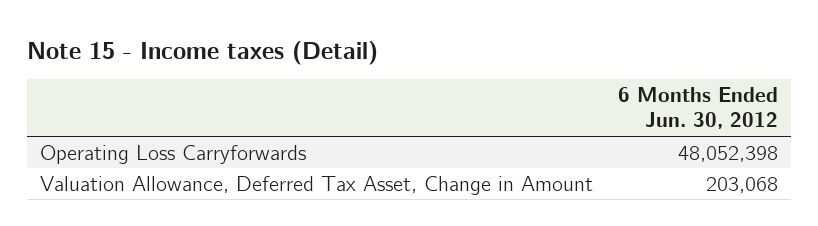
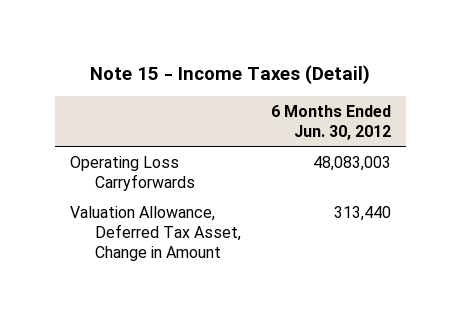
- Note 15 - Income taxes (Detail)
+ Note 15 - Income Taxes (Detail)
- Operating Loss Carryforwards | 48,052,398
- Valuation Allowance, Deferred Tax Asset, Change in Amount | 203,068
+ Operating Loss Carryforwards | 48,083,003
+ Valuation Allowance, Deferred Tax Asset, Change in Amount | 313,440

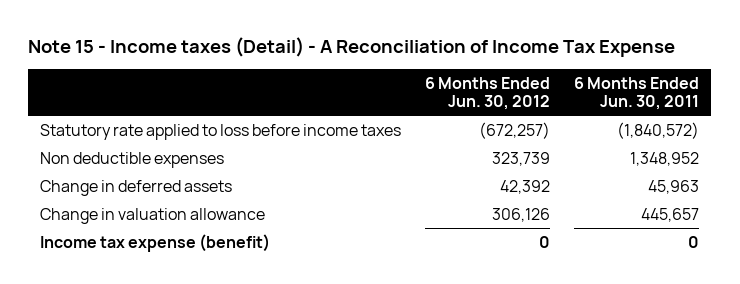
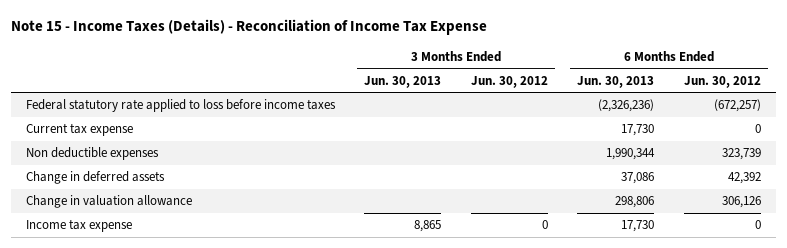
- Note 15 - Income taxes (Detail) - A Reconciliation of Income Tax Expense
+ Note 15 - Income Taxes (Details) - Reconciliation of Income Tax Expense
- | 6 Months Ended Jun. 30, 2012 | 6 Months Ended Jun. 30, 2011
+ | 3 Months Ended Jun. 30, 2013 | 3 Months Ended Jun. 30, 2012 | 6 Months Ended Jun. 30, 2013 | 6 Months Ended Jun. 30, 2012
- Statutory rate applied to loss before income taxes | (672,257) | (1,840,572)
+ Federal statutory rate applied to loss before income taxes | | | (2,326,236) | (672,257)
+ Current tax expense | | | 17,730 | 0
- Income tax expense (benefit) | 0 | 0
+ Income tax expense | 8,865 | 0 | 17,730 | 0

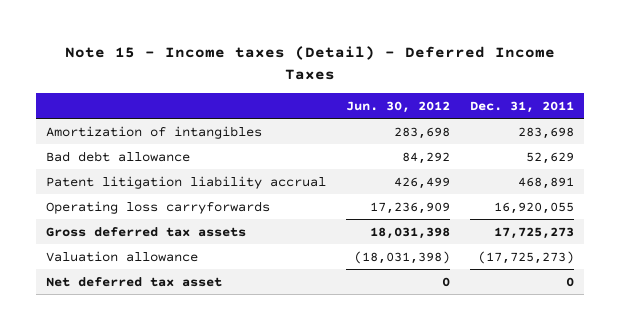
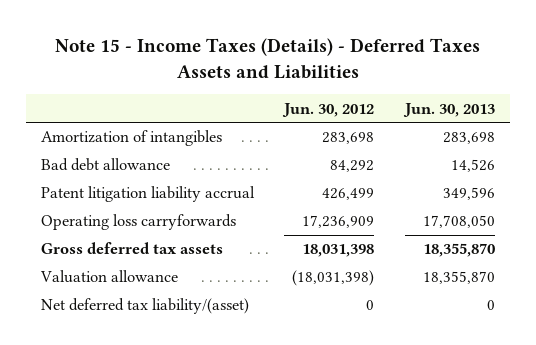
- Note 15 - Income taxes (Detail) - Deferred Income Taxes
+ Note 15 - Income Taxes (Details) - Deferred Taxes Assets and Liabilities
- | Jun. 30, 2012 | Dec. 31, 2011
+ | Jun. 30, 2012 | Jun. 30, 2013
- Net deferred tax asset | 0 | 0
+ Net deferred tax liability/(asset) | 0 | 0

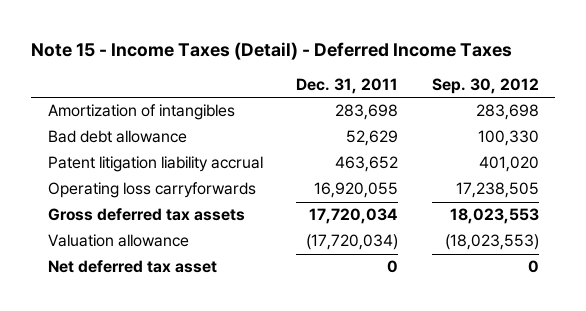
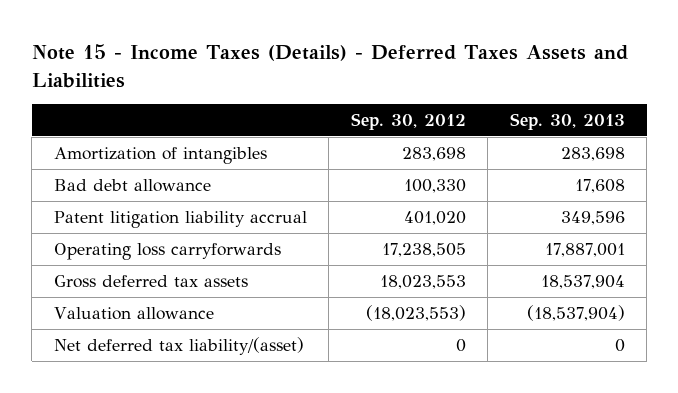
- Note 15 - Income Taxes (Detail) - Deferred Income Taxes
+ Note 15 - Income Taxes (Details) - Deferred Taxes Assets and Liabilities
- | Dec. 31, 2011 | Sep. 30, 2012
+ | Sep. 30, 2012 | Sep. 30, 2013
- Net deferred tax asset | 0 | 0
+ Net deferred tax liability/(asset) | 0 | 0

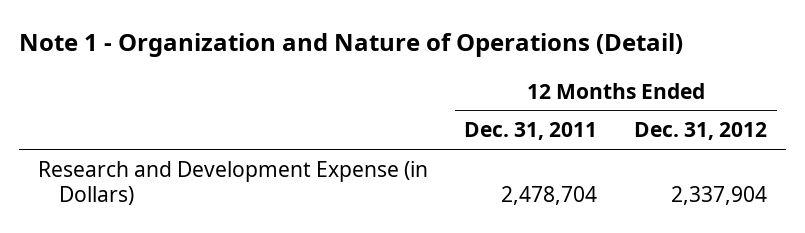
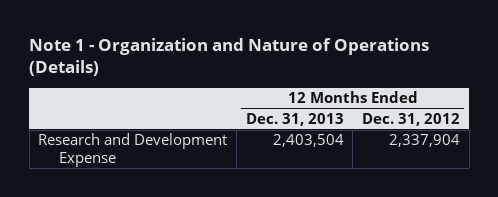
- Note 1 - Organization and Nature of Operations (Detail)
+ Note 1 - Organization and Nature of Operations (Details)
- | 12 Months Ended Dec. 31, 2011 | 12 Months Ended Dec. 31, 2012
+ | 12 Months Ended Dec. 31, 2013 | 12 Months Ended Dec. 31, 2012
- Research and Development Expense (in Dollars) | 2,478,704 | 2,337,904
+ Research and Development Expense | 2,403,504 | 2,337,904

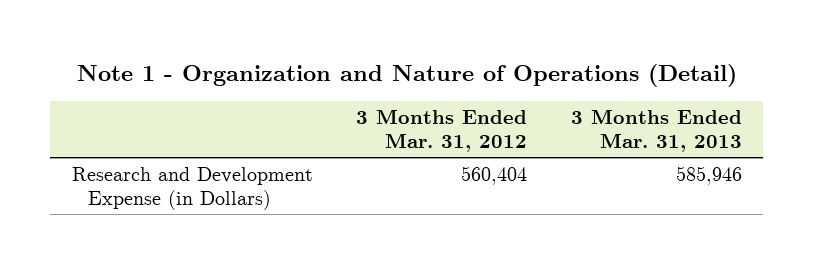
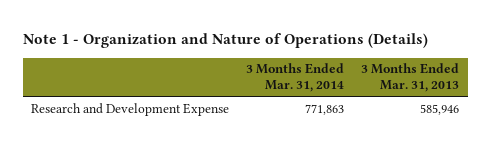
- Note 1 - Organization and Nature of Operations (Detail)
+ Note 1 - Organization and Nature of Operations (Details)
- | 3 Months Ended Mar. 31, 2012 | 3 Months Ended Mar. 31, 2013
+ | 3 Months Ended Mar. 31, 2014 | 3 Months Ended Mar. 31, 2013
- Research and Development Expense (in Dollars) | 560,404 | 585,946
+ Research and Development Expense | 771,863 | 585,946

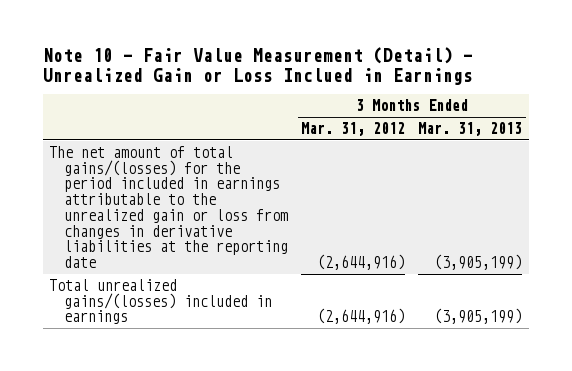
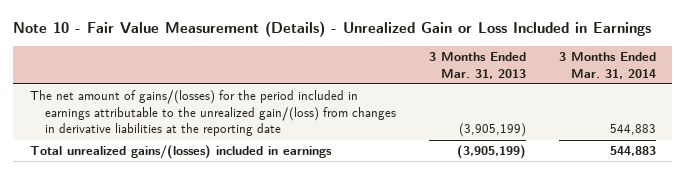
- Note 10 - Fair Value Measurement (Detail) - Unrealized Gain or Loss Inclued in Earnings
+ Note 10 - Fair Value Measurement (Details) - Unrealized Gain or Loss Included in Earnings
- | 3 Months Ended Mar. 31, 2012 | 3 Months Ended Mar. 31, 2013
+ | 3 Months Ended Mar. 31, 2013 | 3 Months Ended Mar. 31, 2014
- The net amount of total gains/(losses) for the period included in earnings attributable to the unrealized gain or loss from changes in derivative liabilities at the reporting date | (2,644,916) | (3,905,199)
+ The net amount of gains/(losses) for the period included in earnings attributable to the unrealized gain/(loss) from changes in derivative liabilities at the reporting date | (3,905,199) | 544,883

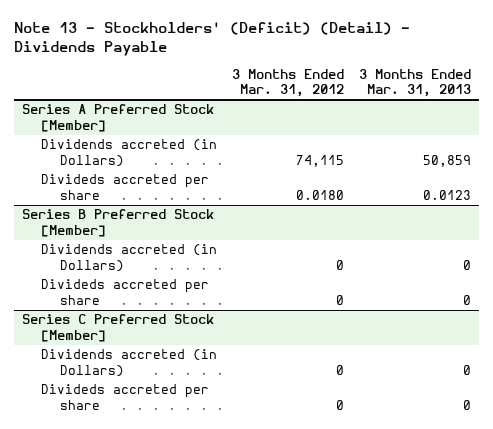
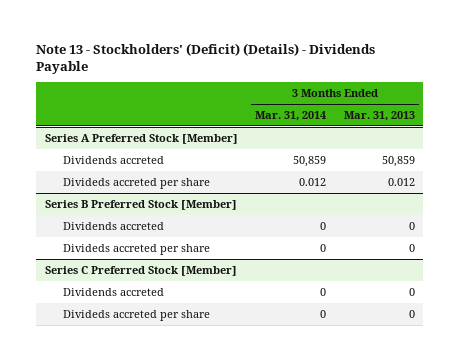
- Note 13 - Stockholders' (Deficit) (Detail) - Dividends Payable
+ Note 13 - Stockholders' (Deficit) (Details) - Dividends Payable
- | 3 Months Ended Mar. 31, 2012 | 3 Months Ended Mar. 31, 2013
+ | 3 Months Ended Mar. 31, 2014 | 3 Months Ended Mar. 31, 2013
@ Series A Preferred Stock [Member]
- Dividends accreted (in Dollars) | 74,115 | 50,859
- Divideds accreted per share | 0.0180 | 0.0123
+ Dividends accreted | 50,859 | 50,859
+ Divideds accreted per share | 0.012 | 0.012
@ Series B Preferred Stock [Member]
- Dividends accreted (in Dollars) | 0 | 0
+ Dividends accreted | 0 | 0
@ Series C Preferred Stock [Member]
- Dividends accreted (in Dollars) | 0 | 0
+ Dividends accreted | 0 | 0

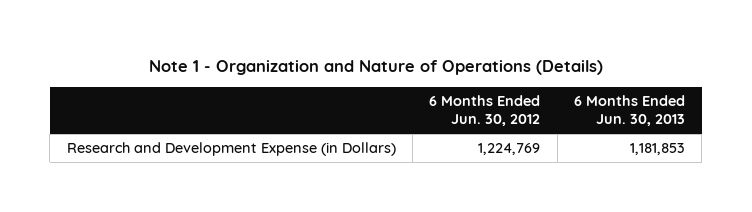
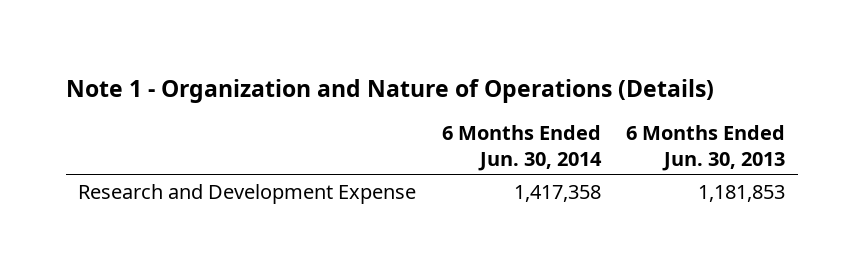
- | 6 Months Ended Jun. 30, 2012 | 6 Months Ended Jun. 30, 2013
+ | 6 Months Ended Jun. 30, 2014 | 6 Months Ended Jun. 30, 2013
- Research and Development Expense (in Dollars) | 1,224,769 | 1,181,853
+ Research and Development Expense | 1,417,358 | 1,181,853

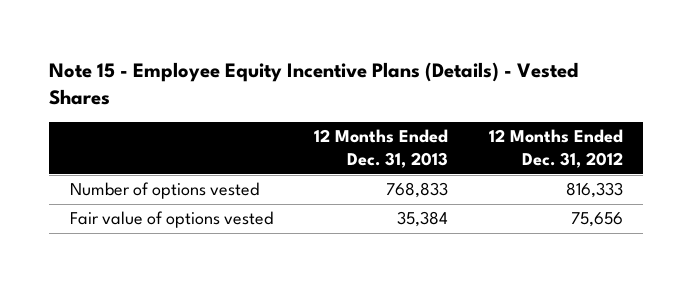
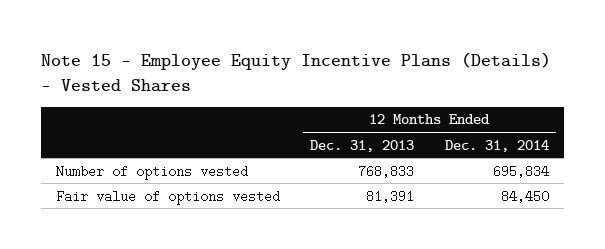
- | 12 Months Ended Dec. 31, 2013 | 12 Months Ended Dec. 31, 2012
+ | 12 Months Ended Dec. 31, 2013 | 12 Months Ended Dec. 31, 2014
- Fair value of options vested | 35,384 | 75,656
+ Fair value of options vested | 81,391 | 84,450

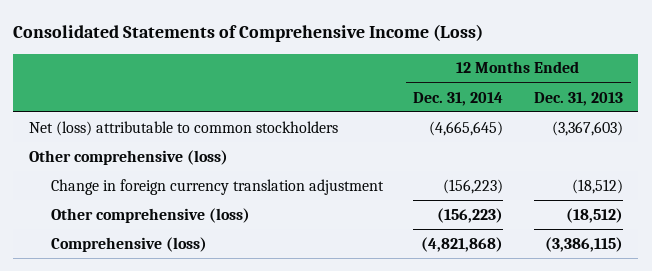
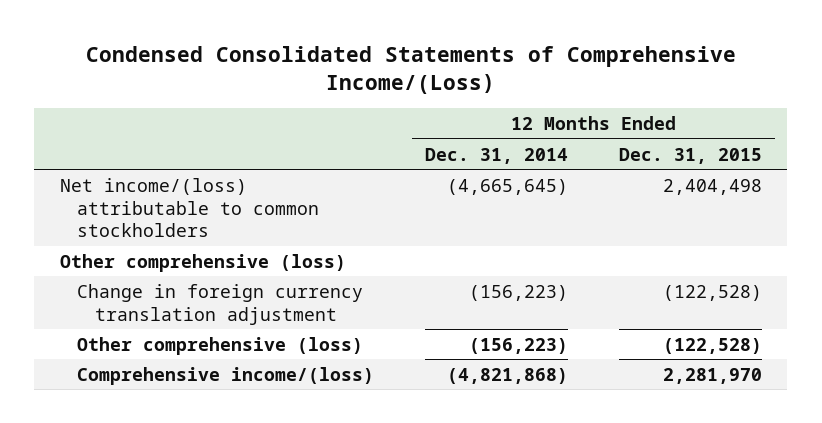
- Consolidated Statements of Comprehensive Income (Loss)
+ Condensed Consolidated Statements of Comprehensive Income/(Loss)
- | 12 Months Ended Dec. 31, 2014 | 12 Months Ended Dec. 31, 2013
+ | 12 Months Ended Dec. 31, 2014 | 12 Months Ended Dec. 31, 2015
- Net (loss) attributable to common stockholders | (4,665,645) | (3,367,603)
+ Net income/(loss) attributable to common stockholders | (4,665,645) | 2,404,498
- Comprehensive (loss) | (4,821,868) | (3,386,115)
+ Comprehensive income/(loss) | (4,821,868) | 2,281,970

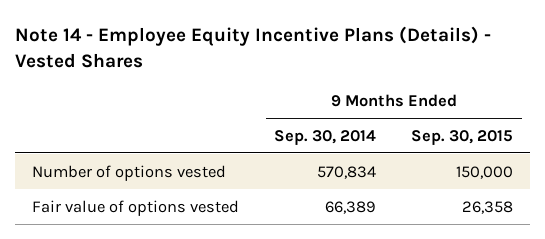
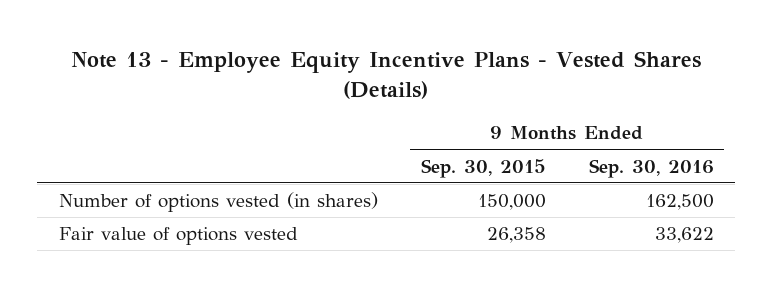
- Note 14 - Employee Equity Incentive Plans (Details) - Vested Shares
+ Note 13 - Employee Equity Incentive Plans - Vested Shares (Details)
- | 9 Months Ended Sep. 30, 2014 | 9 Months Ended Sep. 30, 2015
+ | 9 Months Ended Sep. 30, 2015 | 9 Months Ended Sep. 30, 2016
- Number of options vested | 570,834 | 150,000
+ Number of options vested (in shares) | 150,000 | 162,500

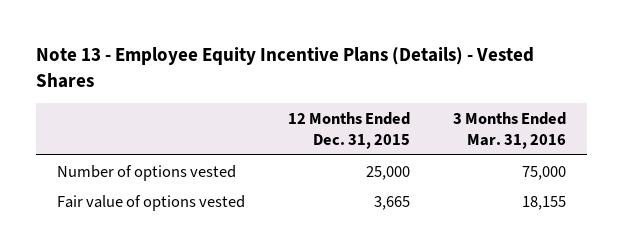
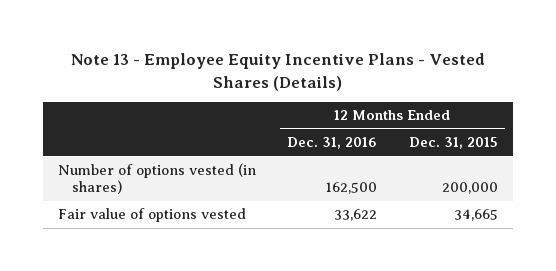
- Note 13 - Employee Equity Incentive Plans (Details) - Vested Shares
+ Note 13 - Employee Equity Incentive Plans - Vested Shares (Details)
- | 12 Months Ended Dec. 31, 2015 | 3 Months Ended Mar. 31, 2016
+ | 12 Months Ended Dec. 31, 2016 | 12 Months Ended Dec. 31, 2015
- Number of options vested | 25,000 | 75,000
- Fair value of options vested | 3,665 | 18,155
+ Number of options vested (in shares) | 162,500 | 200,000
+ Fair value of options vested | 33,622 | 34,665

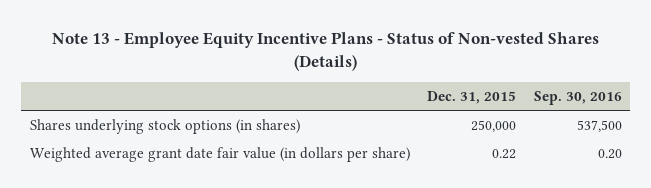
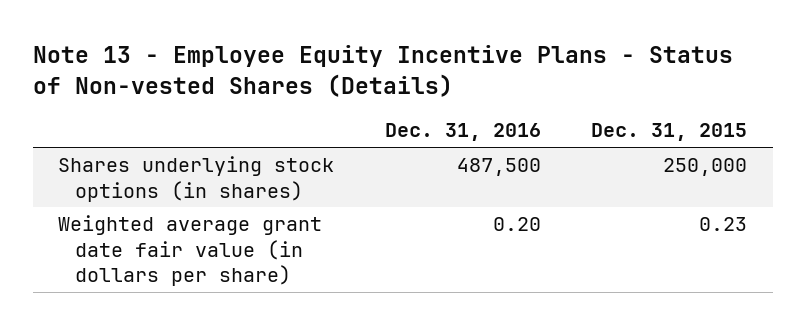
- | Dec. 31, 2015 | Sep. 30, 2016
+ | Dec. 31, 2016 | Dec. 31, 2015
- Weighted average grant date fair value (in dollars per share) | 0.22 | 0.20
+ Weighted average grant date fair value (in dollars per share) | 0.20 | 0.23

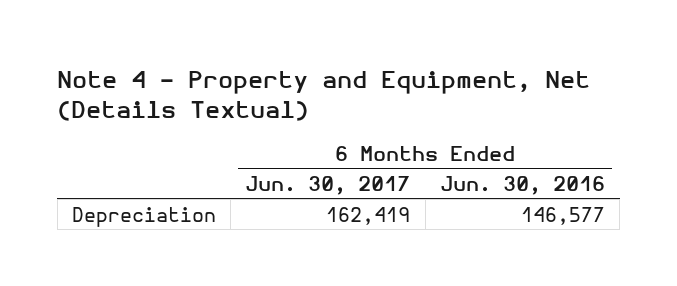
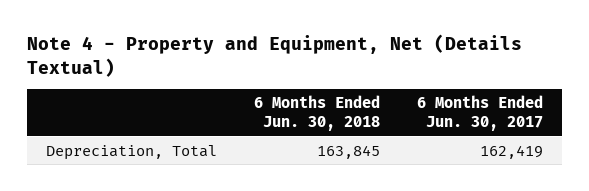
- | 6 Months Ended Jun. 30, 2017 | 6 Months Ended Jun. 30, 2016
+ | 6 Months Ended Jun. 30, 2018 | 6 Months Ended Jun. 30, 2017
- Depreciation | 162,419 | 146,577
+ Depreciation, Total | 163,845 | 162,419

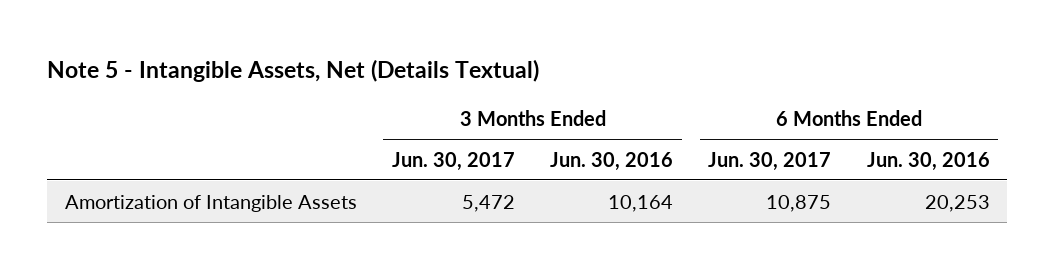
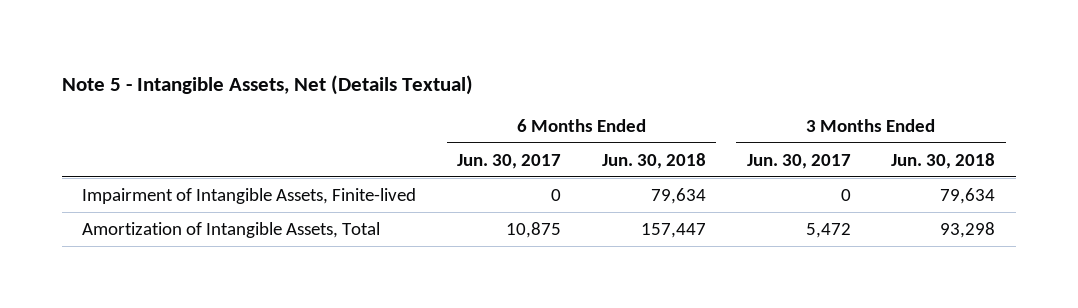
- | 3 Months Ended Jun. 30, 2017 | 3 Months Ended Jun. 30, 2016 | 6 Months Ended Jun. 30, 2017 | 6 Months Ended Jun. 30, 2016
+ | 6 Months Ended Jun. 30, 2017 | 6 Months Ended Jun. 30, 2018 | 3 Months Ended Jun. 30, 2017 | 3 Months Ended Jun. 30, 2018
- Amortization of Intangible Assets | 5,472 | 10,164 | 10,875 | 20,253
+ Impairment of Intangible Assets, Finite-lived | 0 | 79,634 | 0 | 79,634
+ Amortization of Intangible Assets, Total | 10,875 | 157,447 | 5,472 | 93,298

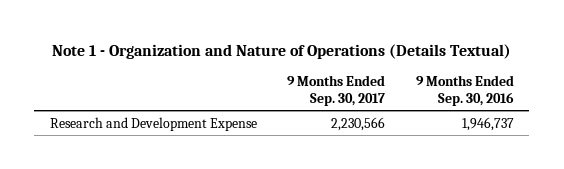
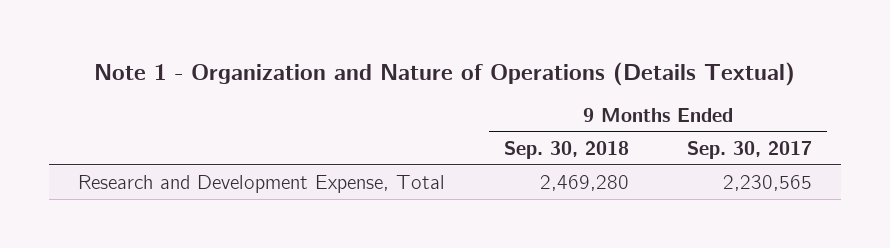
- | 9 Months Ended Sep. 30, 2017 | 9 Months Ended Sep. 30, 2016
+ | 9 Months Ended Sep. 30, 2018 | 9 Months Ended Sep. 30, 2017
- Research and Development Expense | 2,230,566 | 1,946,737
+ Research and Development Expense, Total | 2,469,280 | 2,230,565

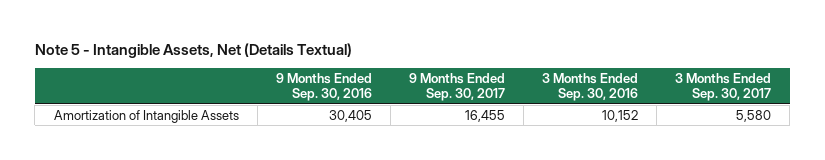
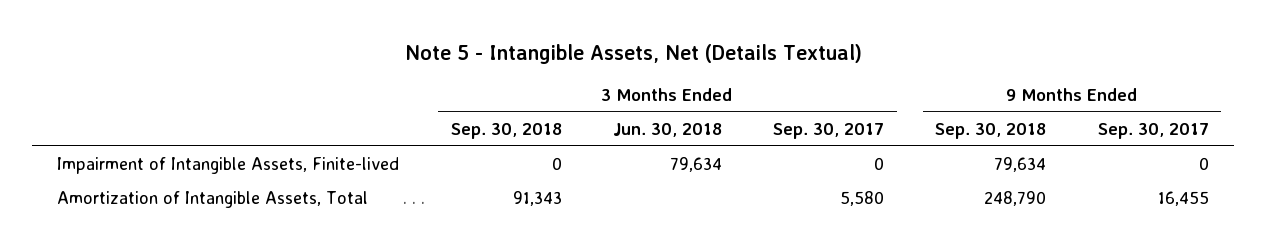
- | 9 Months Ended Sep. 30, 2016 | 9 Months Ended Sep. 30, 2017 | 3 Months Ended Sep. 30, 2016 | 3 Months Ended Sep. 30, 2017
+ | 3 Months Ended Sep. 30, 2018 | 3 Months Ended Jun. 30, 2018 | 3 Months Ended Sep. 30, 2017 | 9 Months Ended Sep. 30, 2018 | 9 Months Ended Sep. 30, 2017
- Amortization of Intangible Assets | 30,405 | 16,455 | 10,152 | 5,580
+ Impairment of Intangible Assets, Finite-lived | 0 | 79,634 | 0 | 79,634 | 0
+ Amortization of Intangible Assets, Total | 91,343 | | 5,580 | 248,790 | 16,455

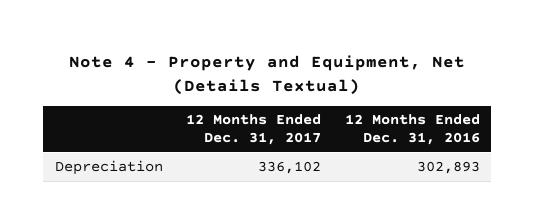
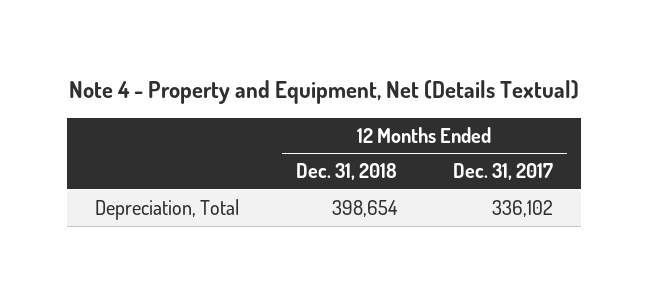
- | 12 Months Ended Dec. 31, 2017 | 12 Months Ended Dec. 31, 2016
+ | 12 Months Ended Dec. 31, 2018 | 12 Months Ended Dec. 31, 2017
- Depreciation | 336,102 | 302,893
+ Depreciation, Total | 398,654 | 336,102

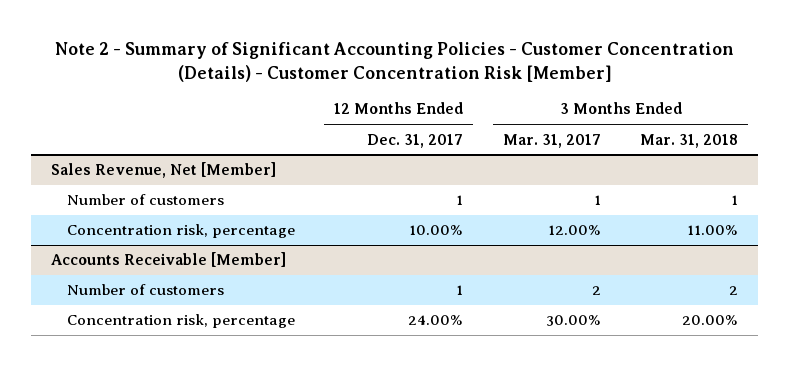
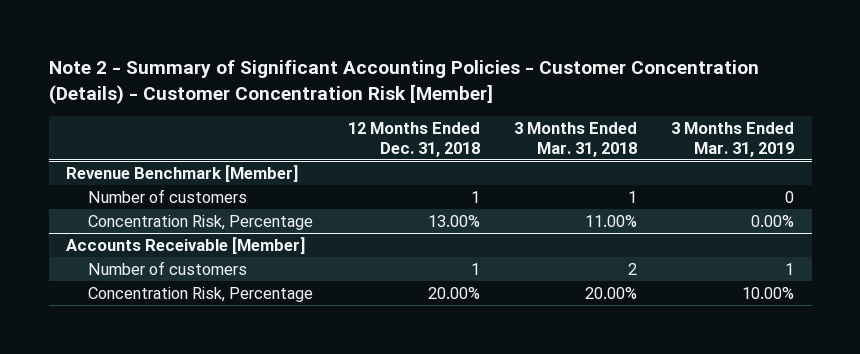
- | 12 Months Ended Dec. 31, 2017 | 3 Months Ended Mar. 31, 2017 | 3 Months Ended Mar. 31, 2018
+ | 12 Months Ended Dec. 31, 2018 | 3 Months Ended Mar. 31, 2018 | 3 Months Ended Mar. 31, 2019
- Sales Revenue, Net [Member]
+ Revenue Benchmark [Member]
- Concentration risk, percentage | 10.00% | 12.00% | 11.00%
+ Concentration Risk, Percentage | 13.00% | 11.00% | 0.00%
@ Accounts Receivable [Member]
- Concentration risk, percentage | 24.00% | 30.00% | 20.00%
+ Concentration Risk, Percentage | 20.00% | 20.00% | 10.00%

